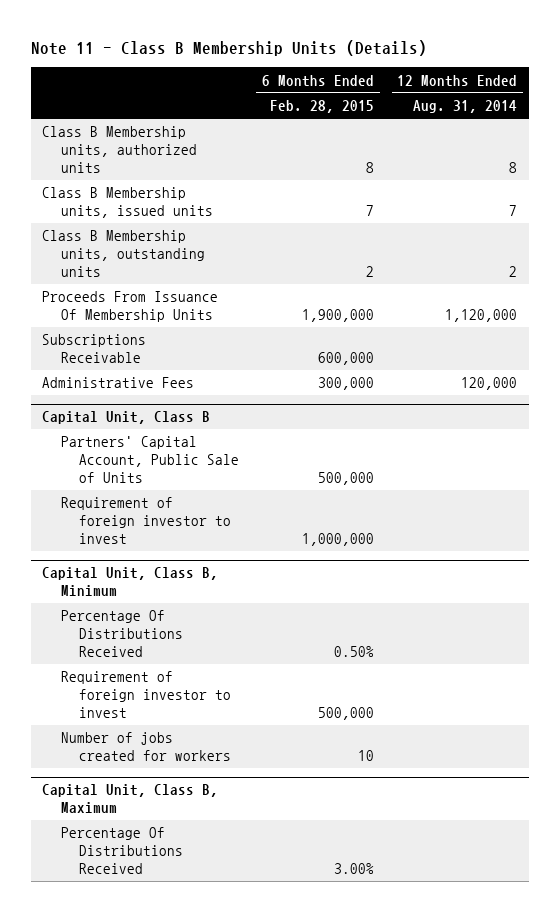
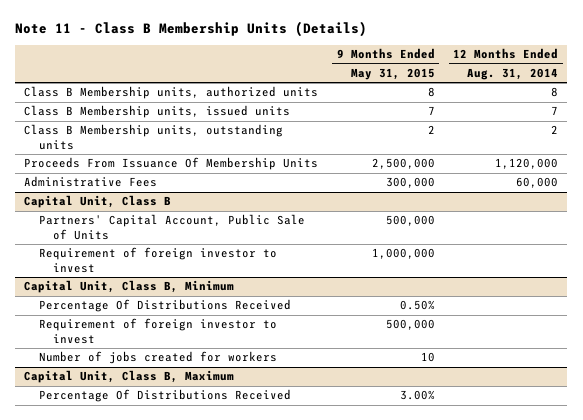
- | 6 Months Ended Feb. 28, 2015 | 12 Months Ended Aug. 31, 2014
+ | 9 Months Ended May 31, 2015 | 12 Months Ended Aug. 31, 2014
- Subscriptions Receivable | 600,000 |
- Administrative Fees | 300,000 | 120,000
+ Administrative Fees | 300,000 | 60,000

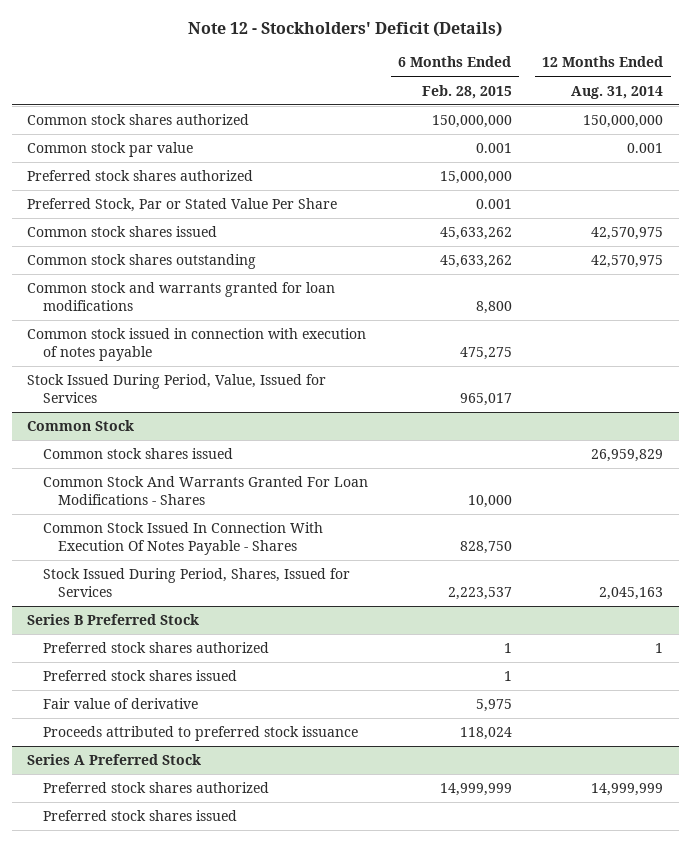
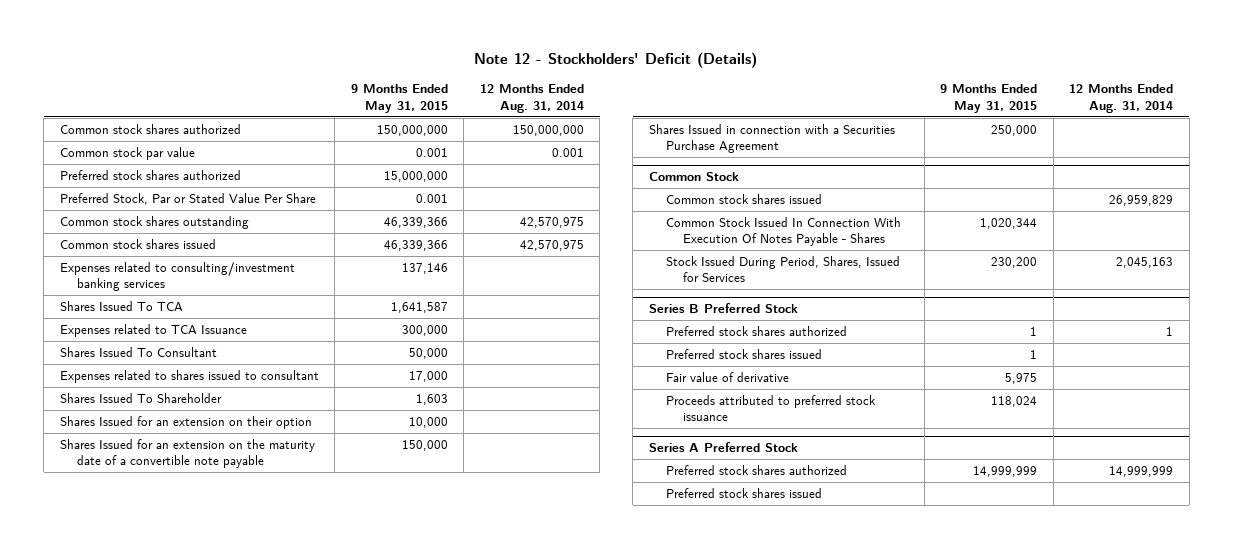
- | 6 Months Ended Feb. 28, 2015 | 12 Months Ended Aug. 31, 2014
+ | 9 Months Ended May 31, 2015 | 12 Months Ended Aug. 31, 2014
- Common stock and warrants granted for loan modifications | 8,800 |
- Common stock issued in connection with execution of notes payable | 475,275 |
- Stock Issued During Period, Value, Issued for Services | 965,017 |
moved down: Common stock shares issued | 46,339,366 | 42,570,975
+ Expenses related to consulting/investment banking services | 137,146 |
+ Shares Issued To TCA | 1,641,587 |
+ Expenses related to TCA Issuance | 300,000 |
+ Shares Issued To Consultant | 50,000 |
+ Expenses related to shares issued to consultant | 17,000 |
+ Shares Issued To Shareholder | 1,603 |
+ Shares Issued for an extension on their option | 10,000 |
+ Shares Issued for an extension on the maturity date of a convertible note payable | 150,000 |
+ Shares Issued in connection with a Securities Purchase Agreement | 250,000 |
@ Common Stock
- Common Stock And Warrants Granted For Loan Modifications - Shares | 10,000 |

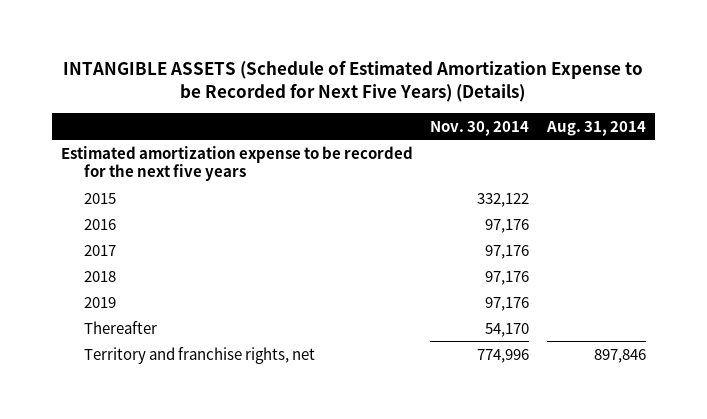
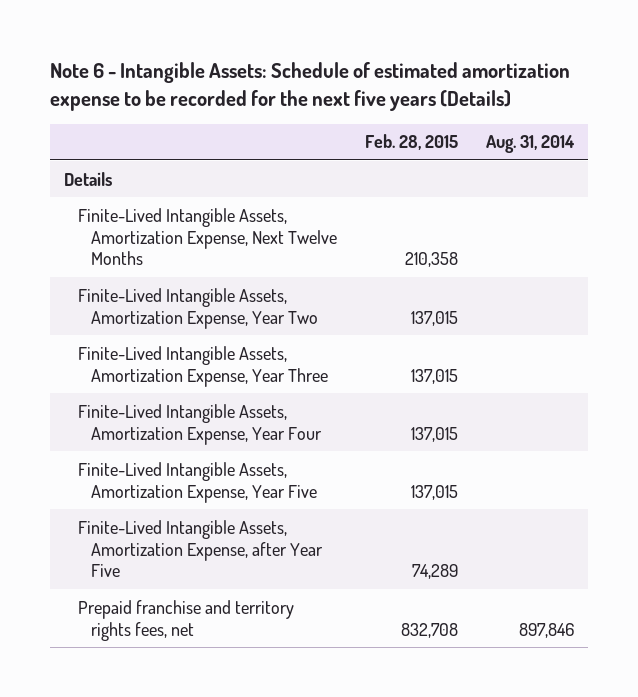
- INTANGIBLE ASSETS (Schedule of Estimated Amortization Expense to be Recorded for Next Five Years) (Details)
+ Note 6 - Intangible Assets: Schedule of estimated amortization expense to be recorded for the next five years (Details)
- | Nov. 30, 2014 | Aug. 31, 2014
+ | Feb. 28, 2015 | Aug. 31, 2014
- Estimated amortization expense to be recorded for the next five years
- 2015 | 332,122 |
- 2016 | 97,176 |
- 2017 | 97,176 |
- 2018 | 97,176 |
- 2019 | 97,176 |
- Thereafter | 54,170 |
- Territory and franchise rights, net | 774,996 | 897,846
+ Details
+ Finite-Lived Intangible Assets, Amortization Expense, Next Twelve Months | 210,358 |
+ Finite-Lived Intangible Assets, Amortization Expense, Year Two | 137,015 |
+ Finite-Lived Intangible Assets, Amortization Expense, Year Three | 137,015 |
+ Finite-Lived Intangible Assets, Amortization Expense, Year Four | 137,015 |
+ Finite-Lived Intangible Assets, Amortization Expense, Year Five | 137,015 |
+ Finite-Lived Intangible Assets, Amortization Expense, after Year Five | 74,289 |
+ Prepaid franchise and territory rights fees, net | 832,708 | 897,846

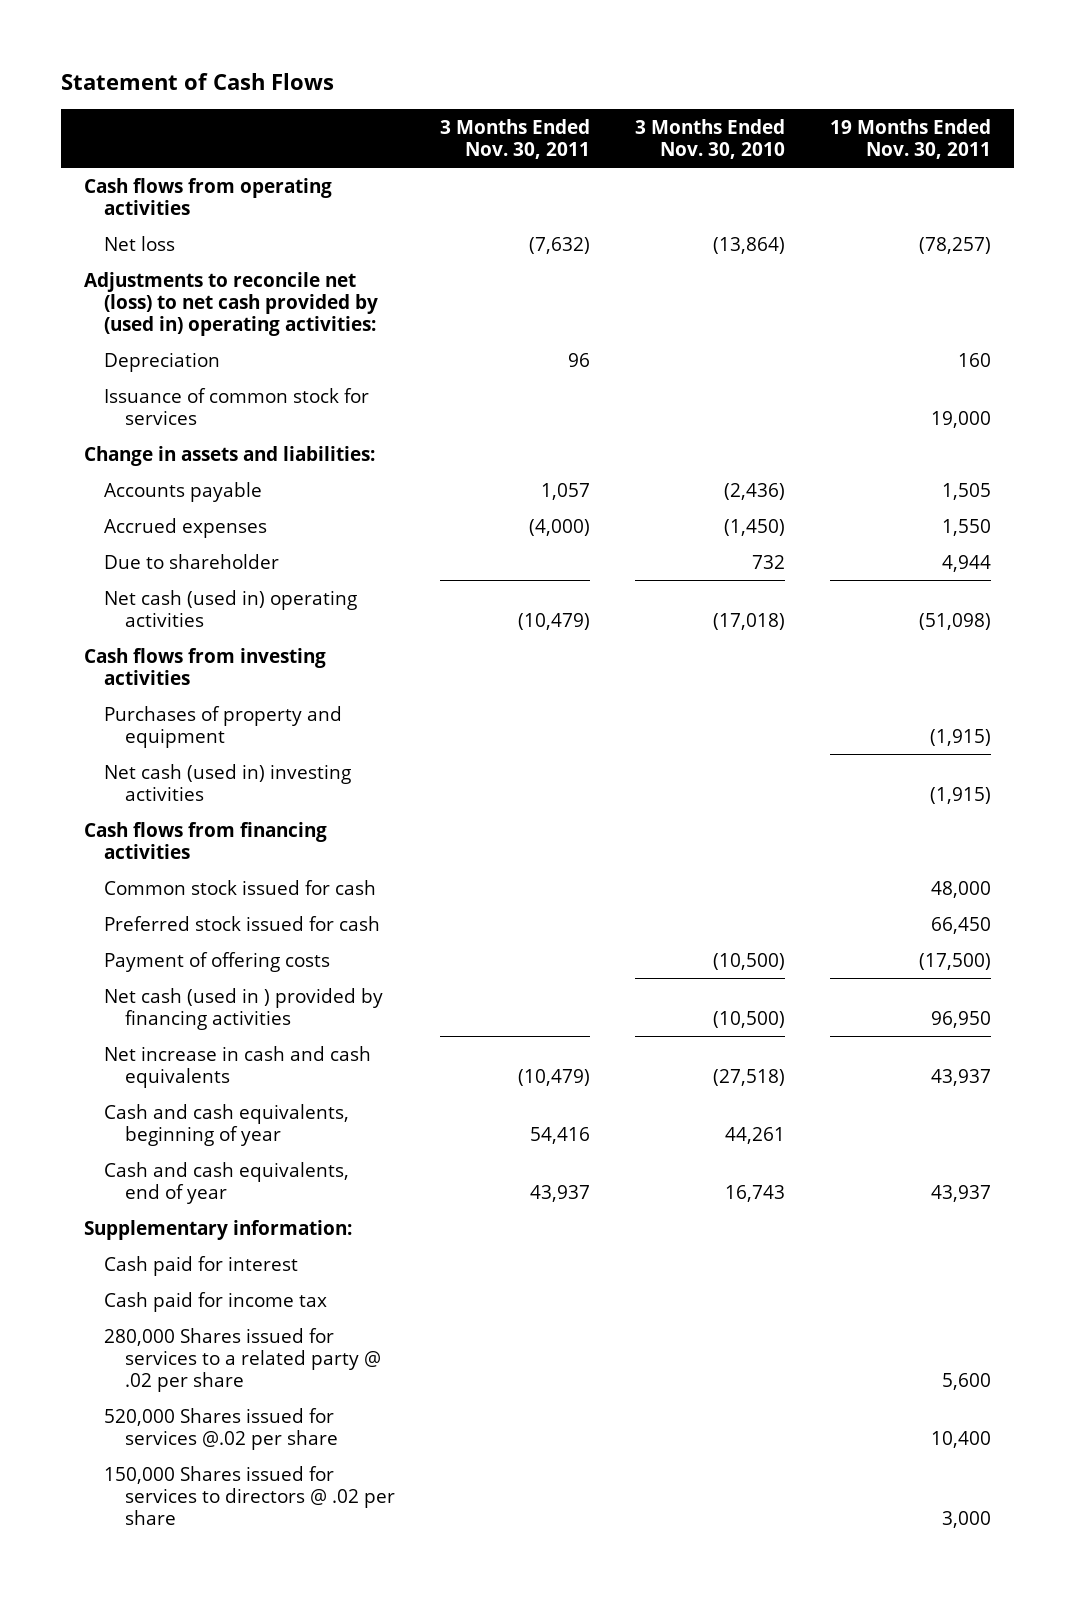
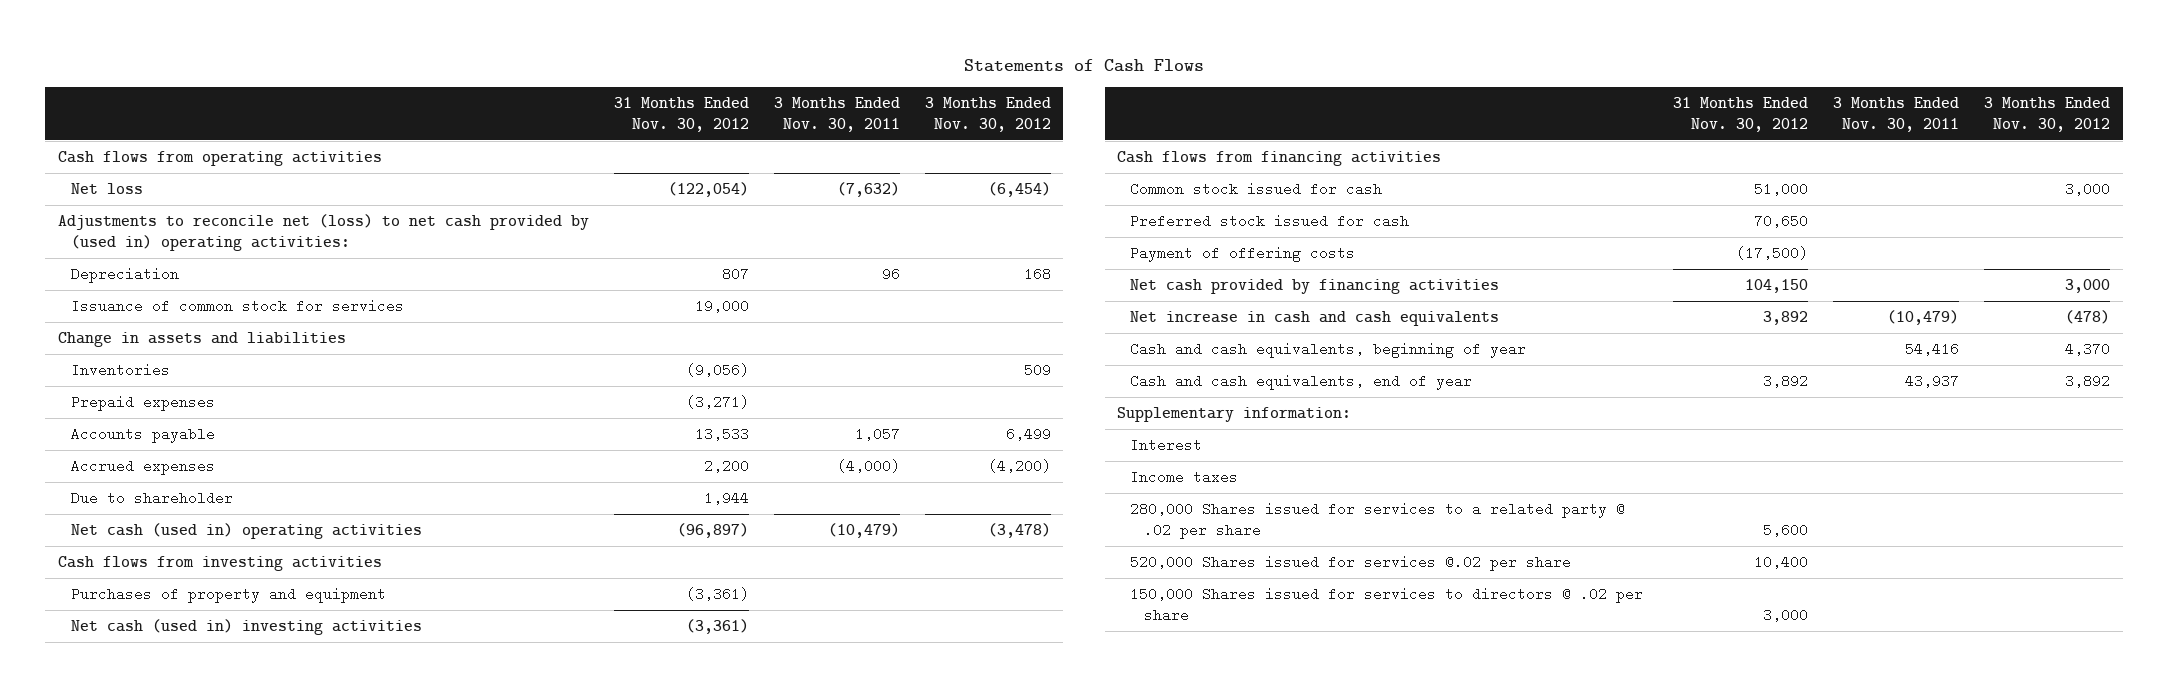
- Statement of Cash Flows
+ Statements of Cash Flows
- | 3 Months Ended Nov. 30, 2011 | 3 Months Ended Nov. 30, 2010 | 19 Months Ended Nov. 30, 2011
+ | 31 Months Ended Nov. 30, 2012 | 3 Months Ended Nov. 30, 2011 | 3 Months Ended Nov. 30, 2012
- Change in assets and liabilities:
+ Change in assets and liabilities
+ Inventories | (9,056) | | 509
+ Prepaid expenses | (3,271) | |
- Net cash (used in ) provided by financing activities | | (10,500) | 96,950
+ Net cash provided by financing activities | 104,150 | | 3,000
- Cash paid for interest
- Cash paid for income tax
+ Interest
+ Income taxes

